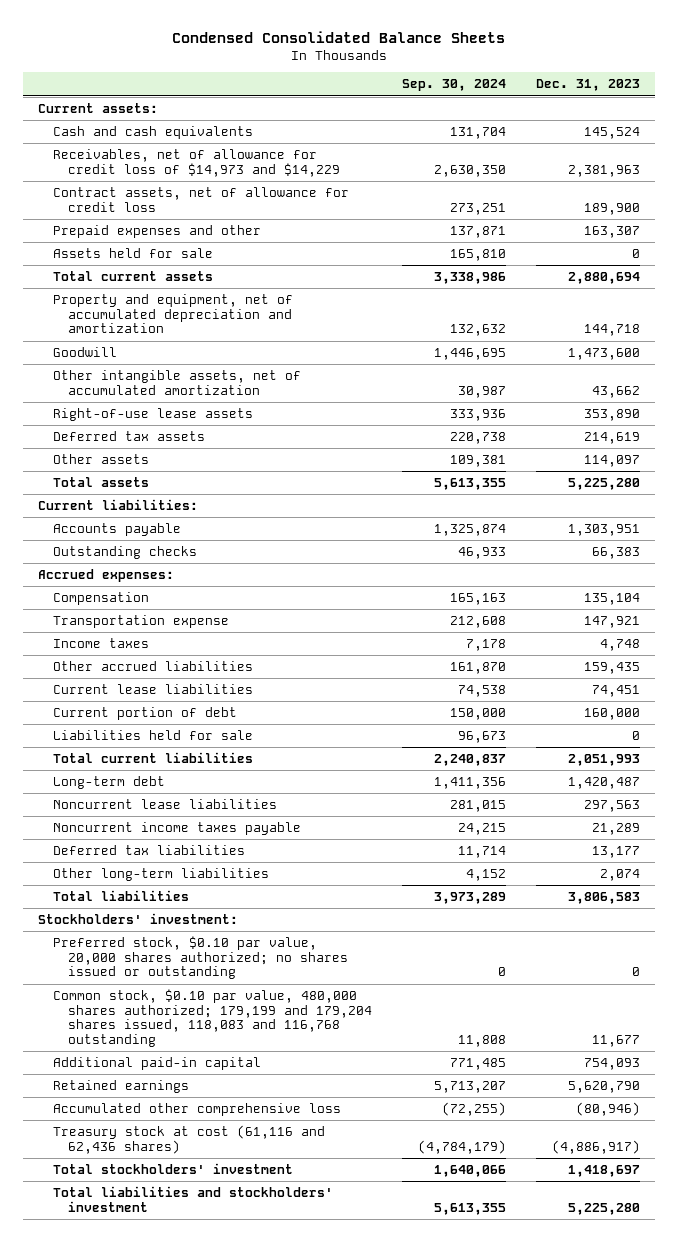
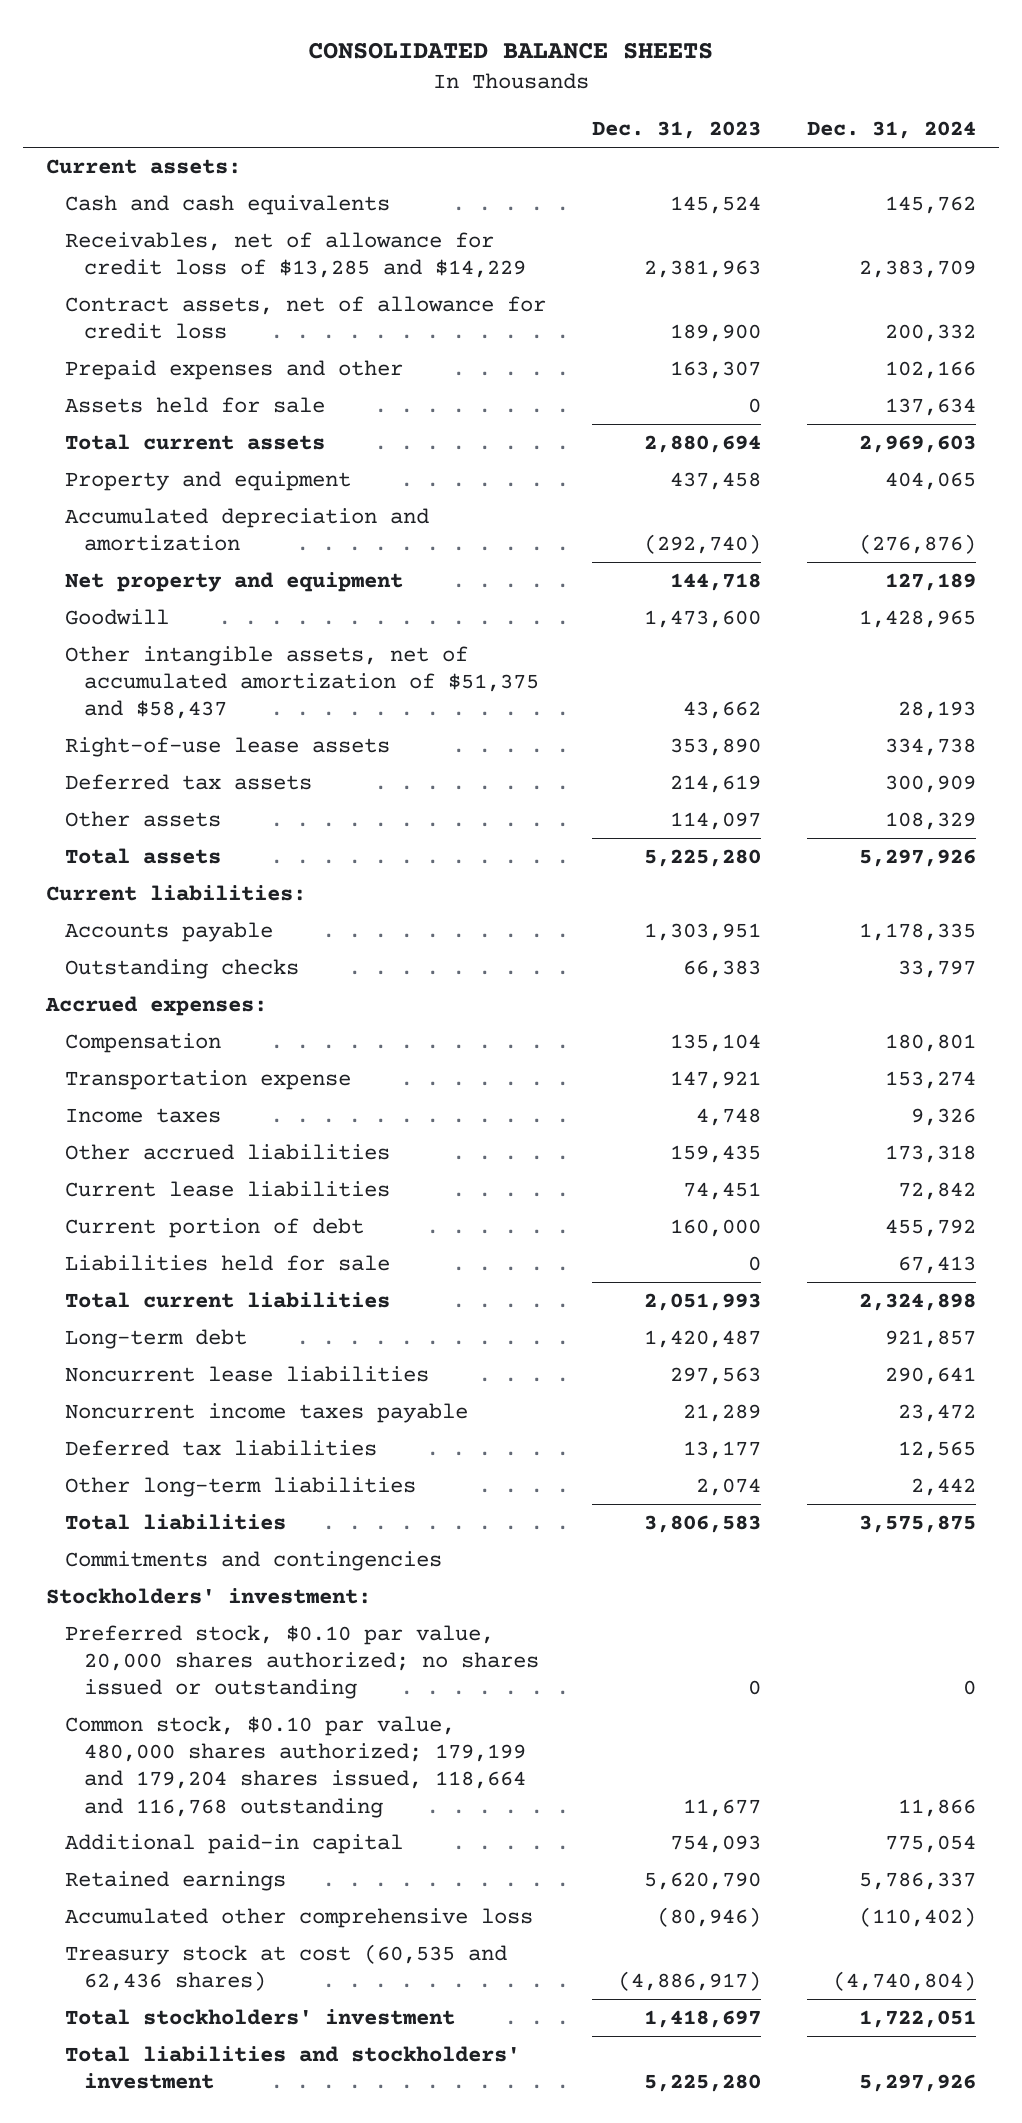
- Condensed Consolidated Balance Sheets
+ CONSOLIDATED BALANCE SHEETS
- | Sep. 30, 2024 | Dec. 31, 2023
+ | Dec. 31, 2023 | Dec. 31, 2024
- Receivables, net of allowance for credit loss of $14,973 and $14,229 | 2,630,350 | 2,381,963
+ Receivables, net of allowance for credit loss of $13,285 and $14,229 | 2,381,963 | 2,383,709
- Property and equipment, net of accumulated depreciation and amortization | 132,632 | 144,718
+ Property and equipment | 437,458 | 404,065
+ Accumulated depreciation and amortization | (292,740) | (276,876)
+ Net property and equipment | 144,718 | 127,189
- Other intangible assets, net of accumulated amortization | 30,987 | 43,662
+ Other intangible assets, net of accumulated amortization of $51,375 and $58,437 | 43,662 | 28,193
+ Commitments and contingencies
- Common stock, $0.10 par value, 480,000 shares authorized; 179,199 and 179,204 shares issued, 118,083 and 116,768 outstanding | 11,808 | 11,677
+ Common stock, $0.10 par value, 480,000 shares authorized; 179,199 and 179,204 shares issued, 118,664 and 116,768 outstanding | 11,677 | 11,866
- Treasury stock at cost (61,116 and 62,436 shares) | (4,784,179) | (4,886,917)
+ Treasury stock at cost (60,535 and 62,436 shares) | (4,886,917) | (4,740,804)

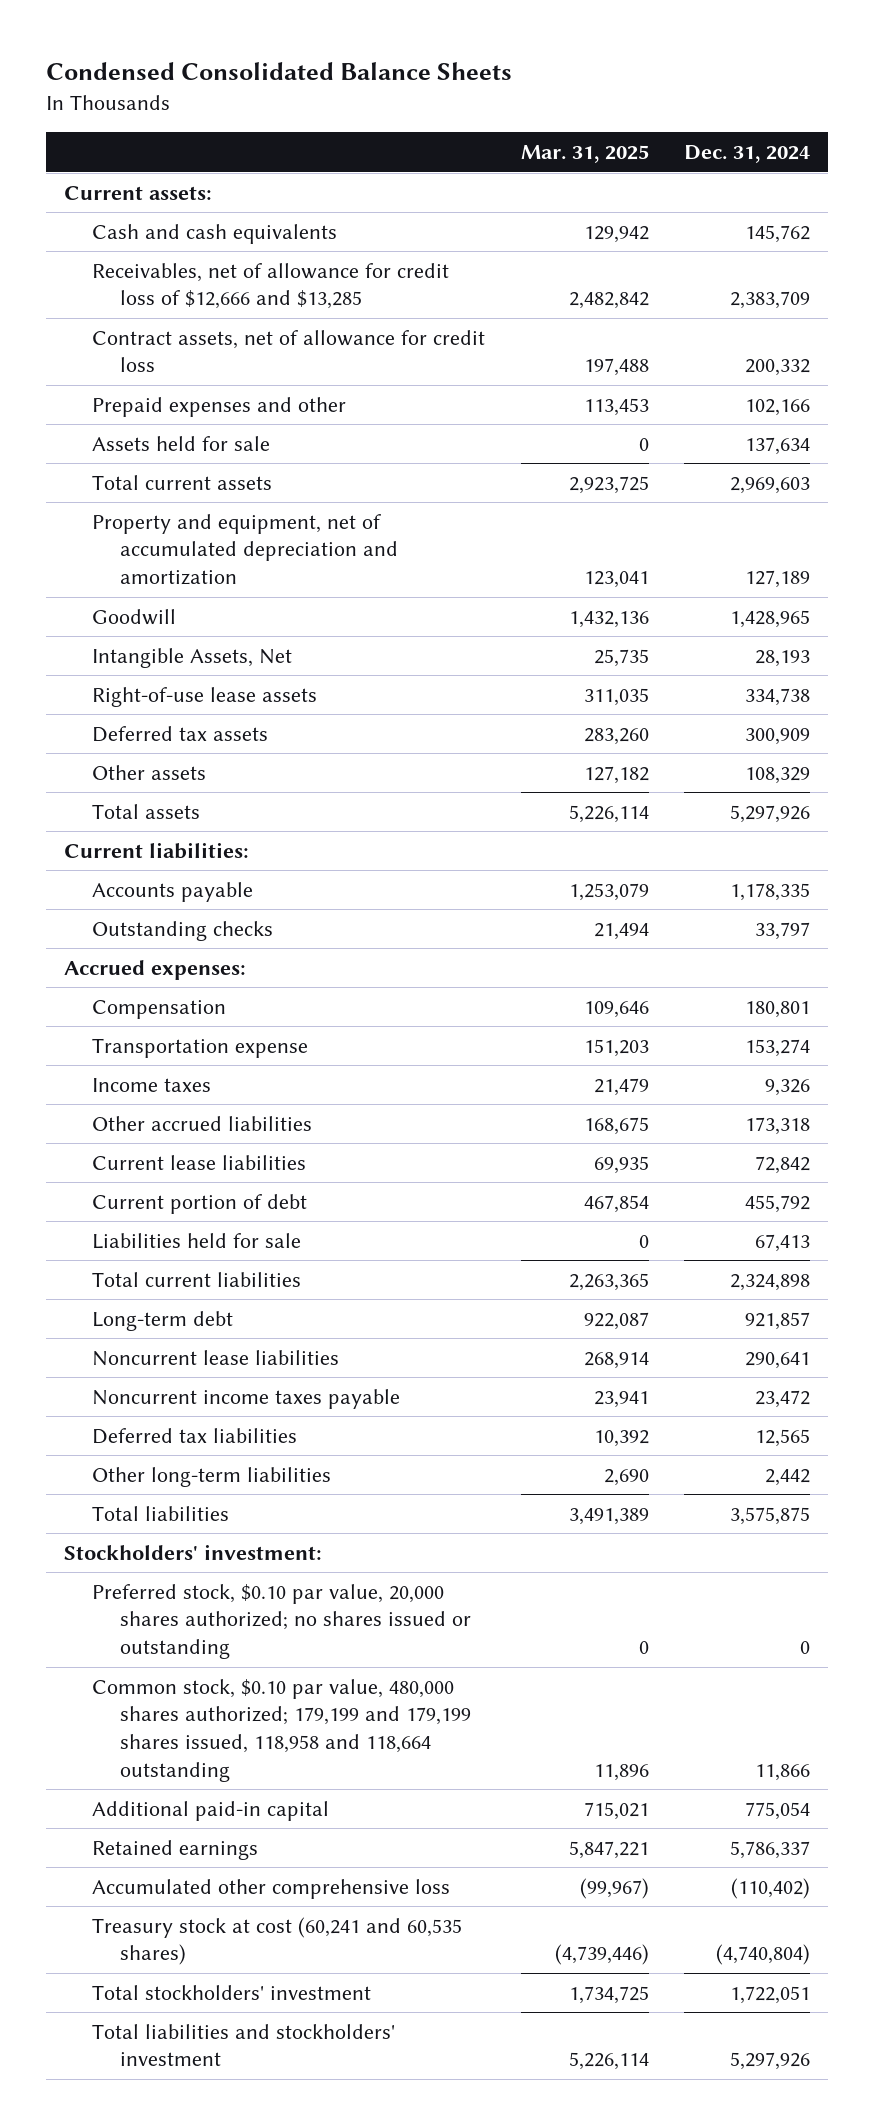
- CONSOLIDATED BALANCE SHEETS
+ Condensed Consolidated Balance Sheets
- | Dec. 31, 2023 | Dec. 31, 2024
+ | Mar. 31, 2025 | Dec. 31, 2024
- Receivables, net of allowance for credit loss of $13,285 and $14,229 | 2,381,963 | 2,383,709
+ Receivables, net of allowance for credit loss of $12,666 and $13,285 | 2,482,842 | 2,383,709
- Property and equipment | 437,458 | 404,065
- Accumulated depreciation and amortization | (292,740) | (276,876)
- Net property and equipment | 144,718 | 127,189
+ Property and equipment, net of accumulated depreciation and amortization | 123,041 | 127,189
- Other intangible assets, net of accumulated amortization of $51,375 and $58,437 | 43,662 | 28,193
+ Intangible Assets, Net | 25,735 | 28,193
- Commitments and contingencies
- Common stock, $0.10 par value, 480,000 shares authorized; 179,199 and 179,204 shares issued, 118,664 and 116,768 outstanding | 11,677 | 11,866
+ Common stock, $0.10 par value, 480,000 shares authorized; 179,199 and 179,199 shares issued, 118,958 and 118,664 outstanding | 11,896 | 11,866
- Treasury stock at cost (60,535 and 62,436 shares) | (4,886,917) | (4,740,804)
+ Treasury stock at cost (60,241 and 60,535 shares) | (4,739,446) | (4,740,804)

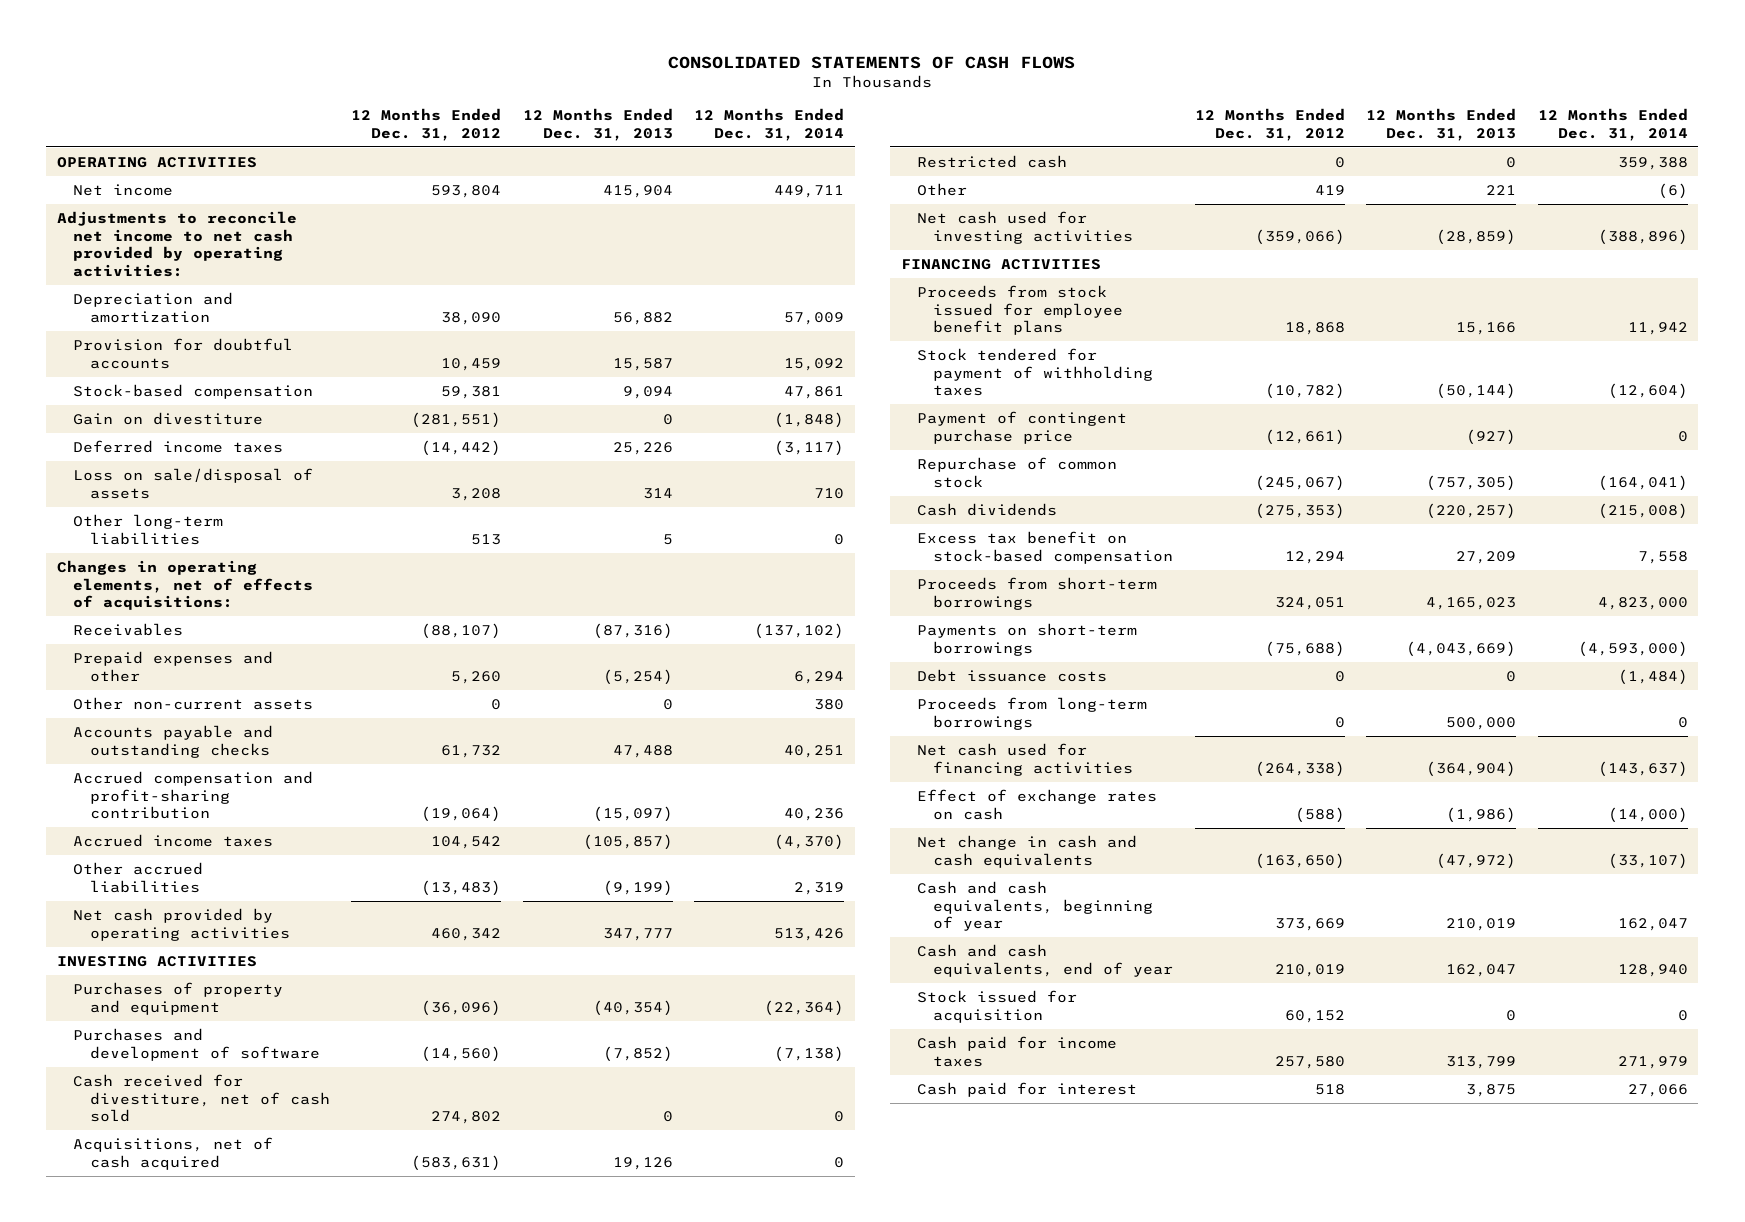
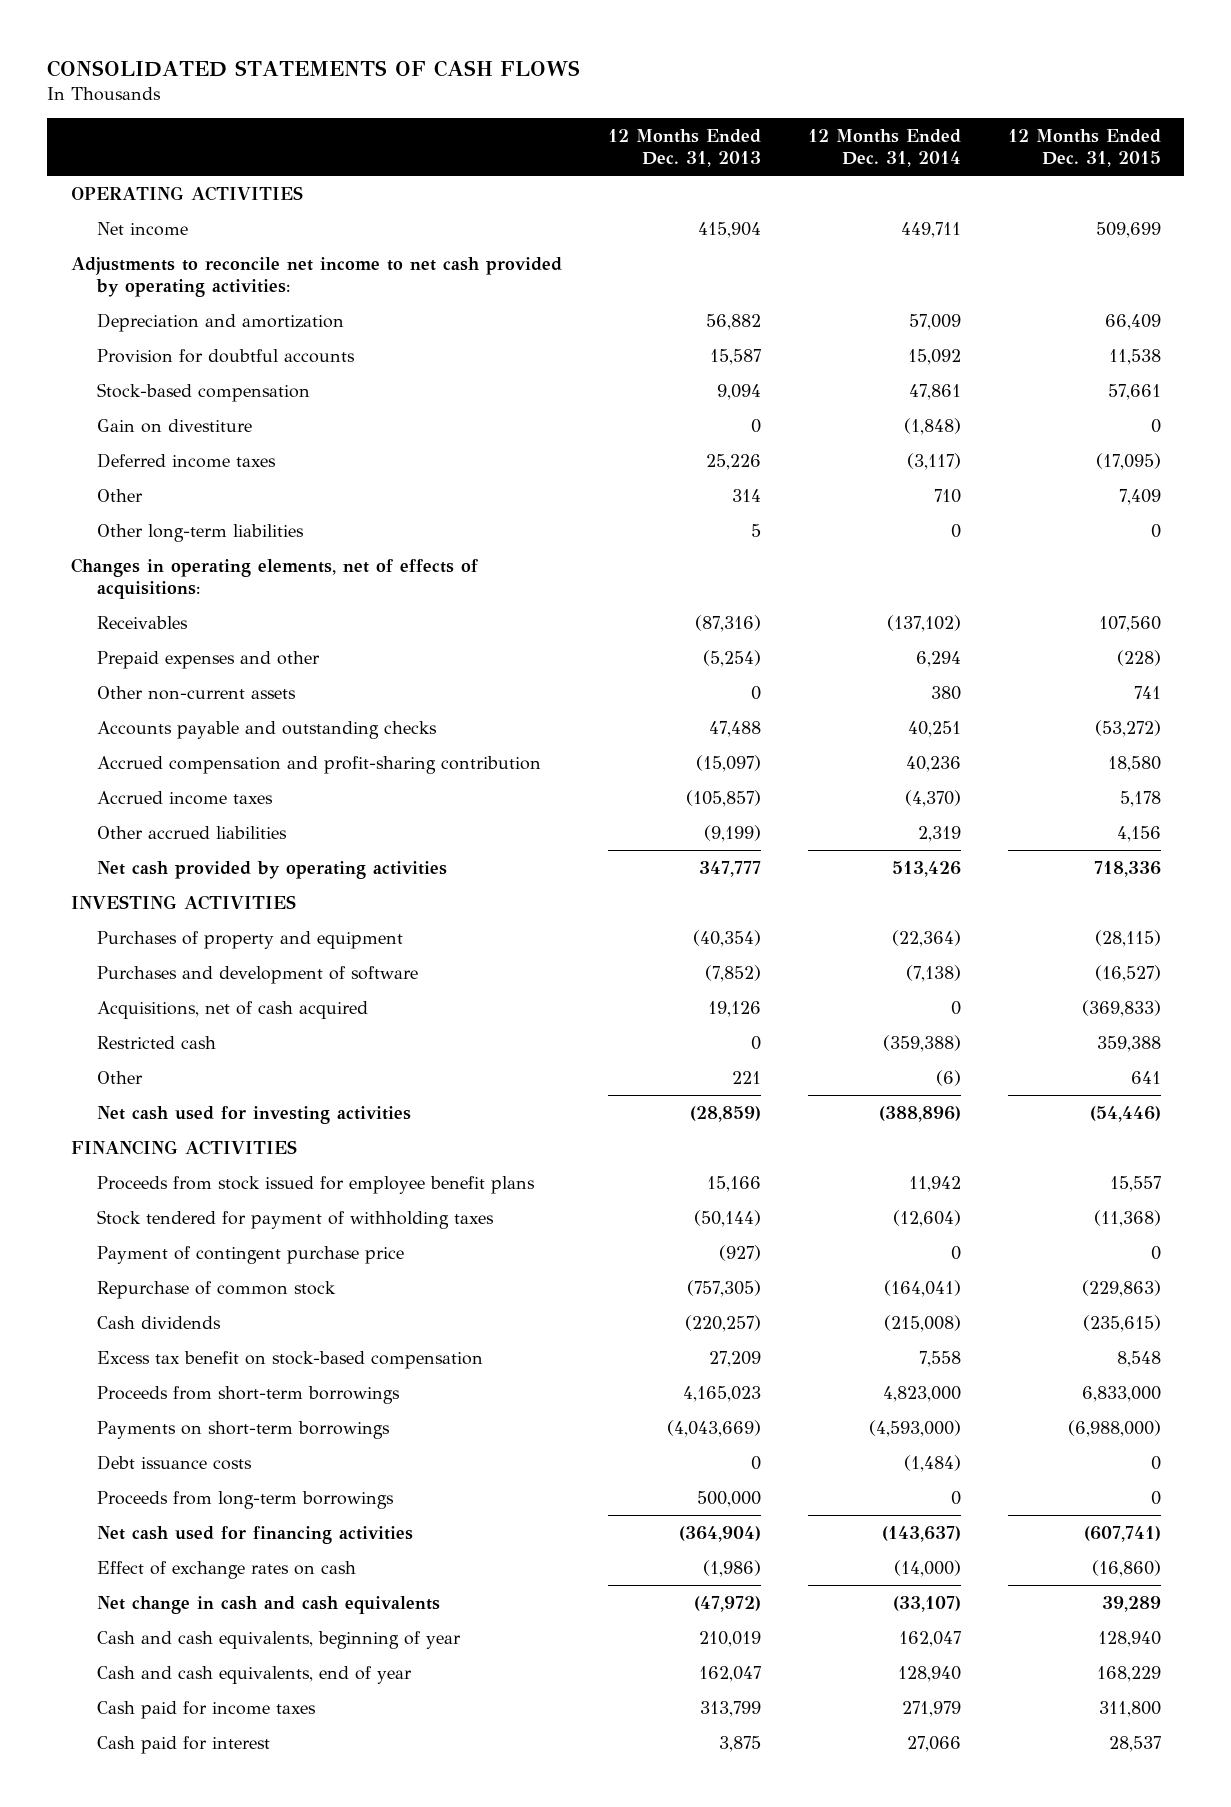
- | 12 Months Ended Dec. 31, 2012 | 12 Months Ended Dec. 31, 2013 | 12 Months Ended Dec. 31, 2014
+ | 12 Months Ended Dec. 31, 2013 | 12 Months Ended Dec. 31, 2014 | 12 Months Ended Dec. 31, 2015
- Loss on sale/disposal of assets | 3,208 | 314 | 710
+ Other | 314 | 710 | 7,409
- Cash received for divestiture, net of cash sold | 274,802 | 0 | 0
- Restricted cash | 0 | 0 | 359,388
+ Restricted cash | 0 | (359,388) | 359,388
- Stock issued for acquisition | 60,152 | 0 | 0

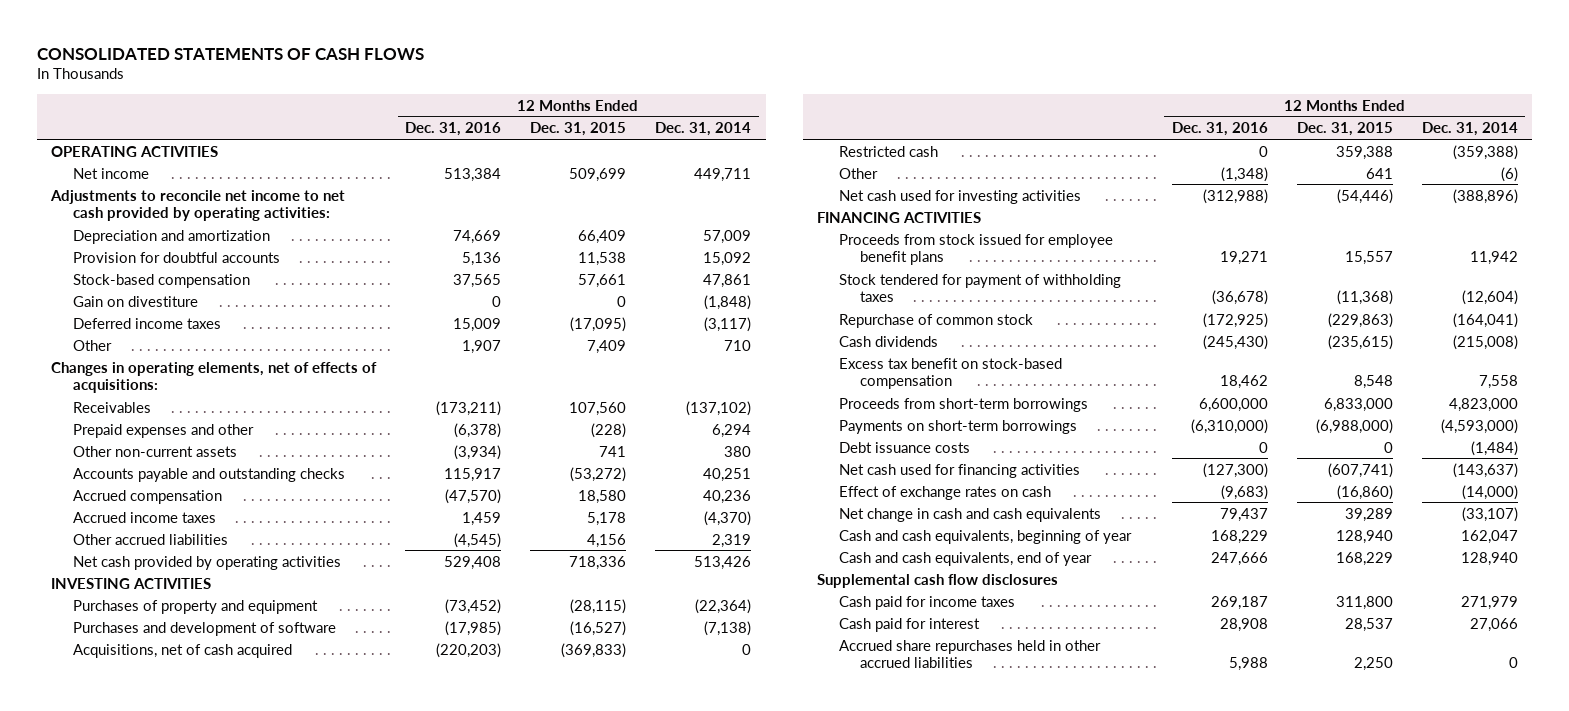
- | 12 Months Ended Dec. 31, 2013 | 12 Months Ended Dec. 31, 2014 | 12 Months Ended Dec. 31, 2015
+ | 12 Months Ended Dec. 31, 2016 | 12 Months Ended Dec. 31, 2015 | 12 Months Ended Dec. 31, 2014
- Other long-term liabilities | 5 | 0 | 0
- Accrued compensation and profit-sharing contribution | (15,097) | 40,236 | 18,580
+ Accrued compensation | (47,570) | 18,580 | 40,236
- Payment of contingent purchase price | (927) | 0 | 0
- Proceeds from long-term borrowings | 500,000 | 0 | 0
+ Supplemental cash flow disclosures
+ Accrued share repurchases held in other accrued liabilities | 5,988 | 2,250 | 0

